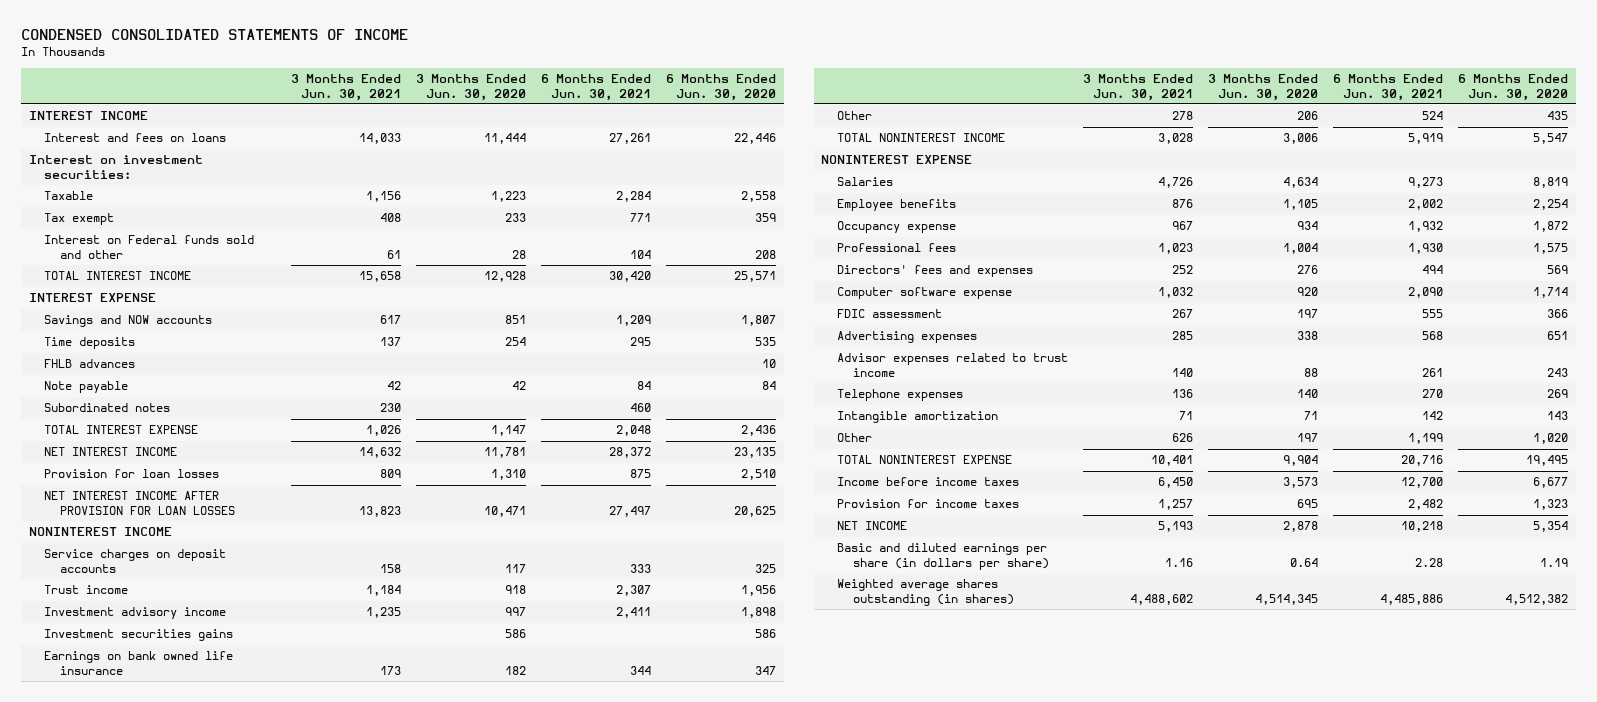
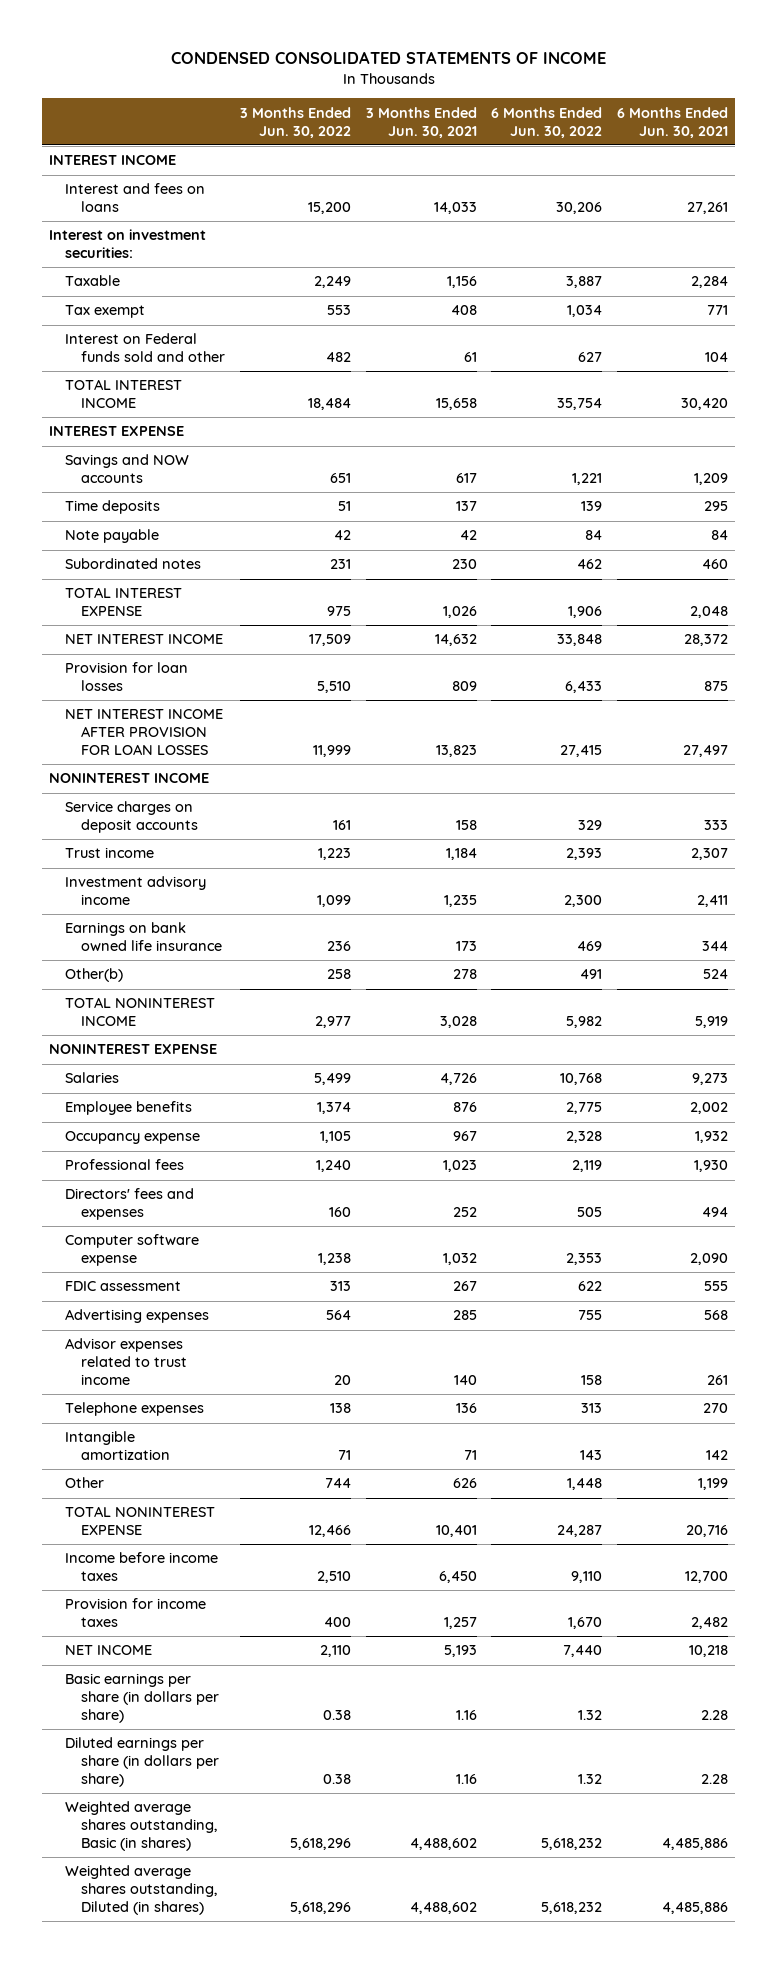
- | 3 Months Ended Jun. 30, 2021 | 3 Months Ended Jun. 30, 2020 | 6 Months Ended Jun. 30, 2021 | 6 Months Ended Jun. 30, 2020
+ | 3 Months Ended Jun. 30, 2022 | 3 Months Ended Jun. 30, 2021 | 6 Months Ended Jun. 30, 2022 | 6 Months Ended Jun. 30, 2021
- FHLB advances | | | | 10
- Investment securities gains | | 586 | | 586
- Other | 278 | 206 | 524 | 435
+ Other(b) | 258 | 278 | 491 | 524
- Basic and diluted earnings per share (in dollars per share) | 1.16 | 0.64 | 2.28 | 1.19
- Weighted average shares outstanding (in shares) | 4,488,602 | 4,514,345 | 4,485,886 | 4,512,382
+ Basic earnings per share (in dollars per share) | 0.38 | 1.16 | 1.32 | 2.28
+ Diluted earnings per share (in dollars per share) | 0.38 | 1.16 | 1.32 | 2.28
+ Weighted average shares outstanding, Basic (in shares) | 5,618,296 | 4,488,602 | 5,618,232 | 4,485,886
+ Weighted average shares outstanding, Diluted (in shares) | 5,618,296 | 4,488,602 | 5,618,232 | 4,485,886

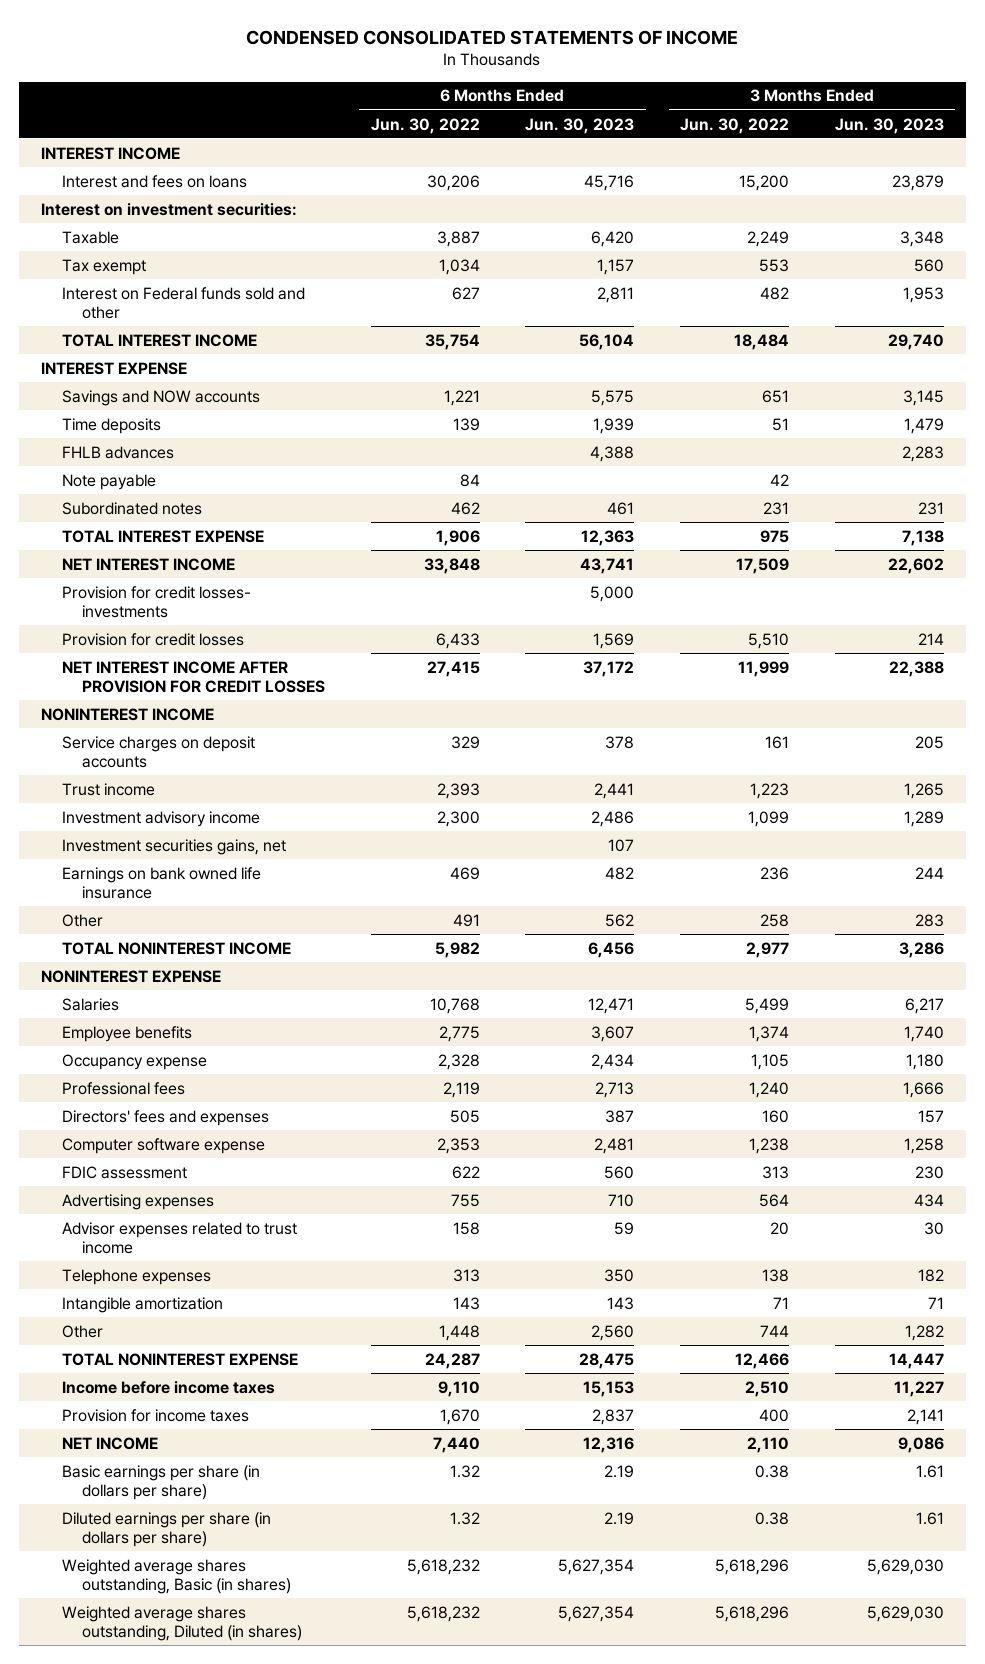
- | 3 Months Ended Jun. 30, 2022 | 3 Months Ended Jun. 30, 2021 | 6 Months Ended Jun. 30, 2022 | 6 Months Ended Jun. 30, 2021
+ | 6 Months Ended Jun. 30, 2022 | 6 Months Ended Jun. 30, 2023 | 3 Months Ended Jun. 30, 2022 | 3 Months Ended Jun. 30, 2023
+ FHLB advances | | 4,388 | | 2,283
- Provision for loan losses | 5,510 | 809 | 6,433 | 875
- NET INTEREST INCOME AFTER PROVISION FOR LOAN LOSSES | 11,999 | 13,823 | 27,415 | 27,497
+ Provision for credit losses- investments | | 5,000 | |
+ Provision for credit losses | 6,433 | 1,569 | 5,510 | 214
+ NET INTEREST INCOME AFTER PROVISION FOR CREDIT LOSSES | 27,415 | 37,172 | 11,999 | 22,388
+ Investment securities gains, net | | 107 | |
- Other(b) | 258 | 278 | 491 | 524
+ Other | 491 | 562 | 258 | 283

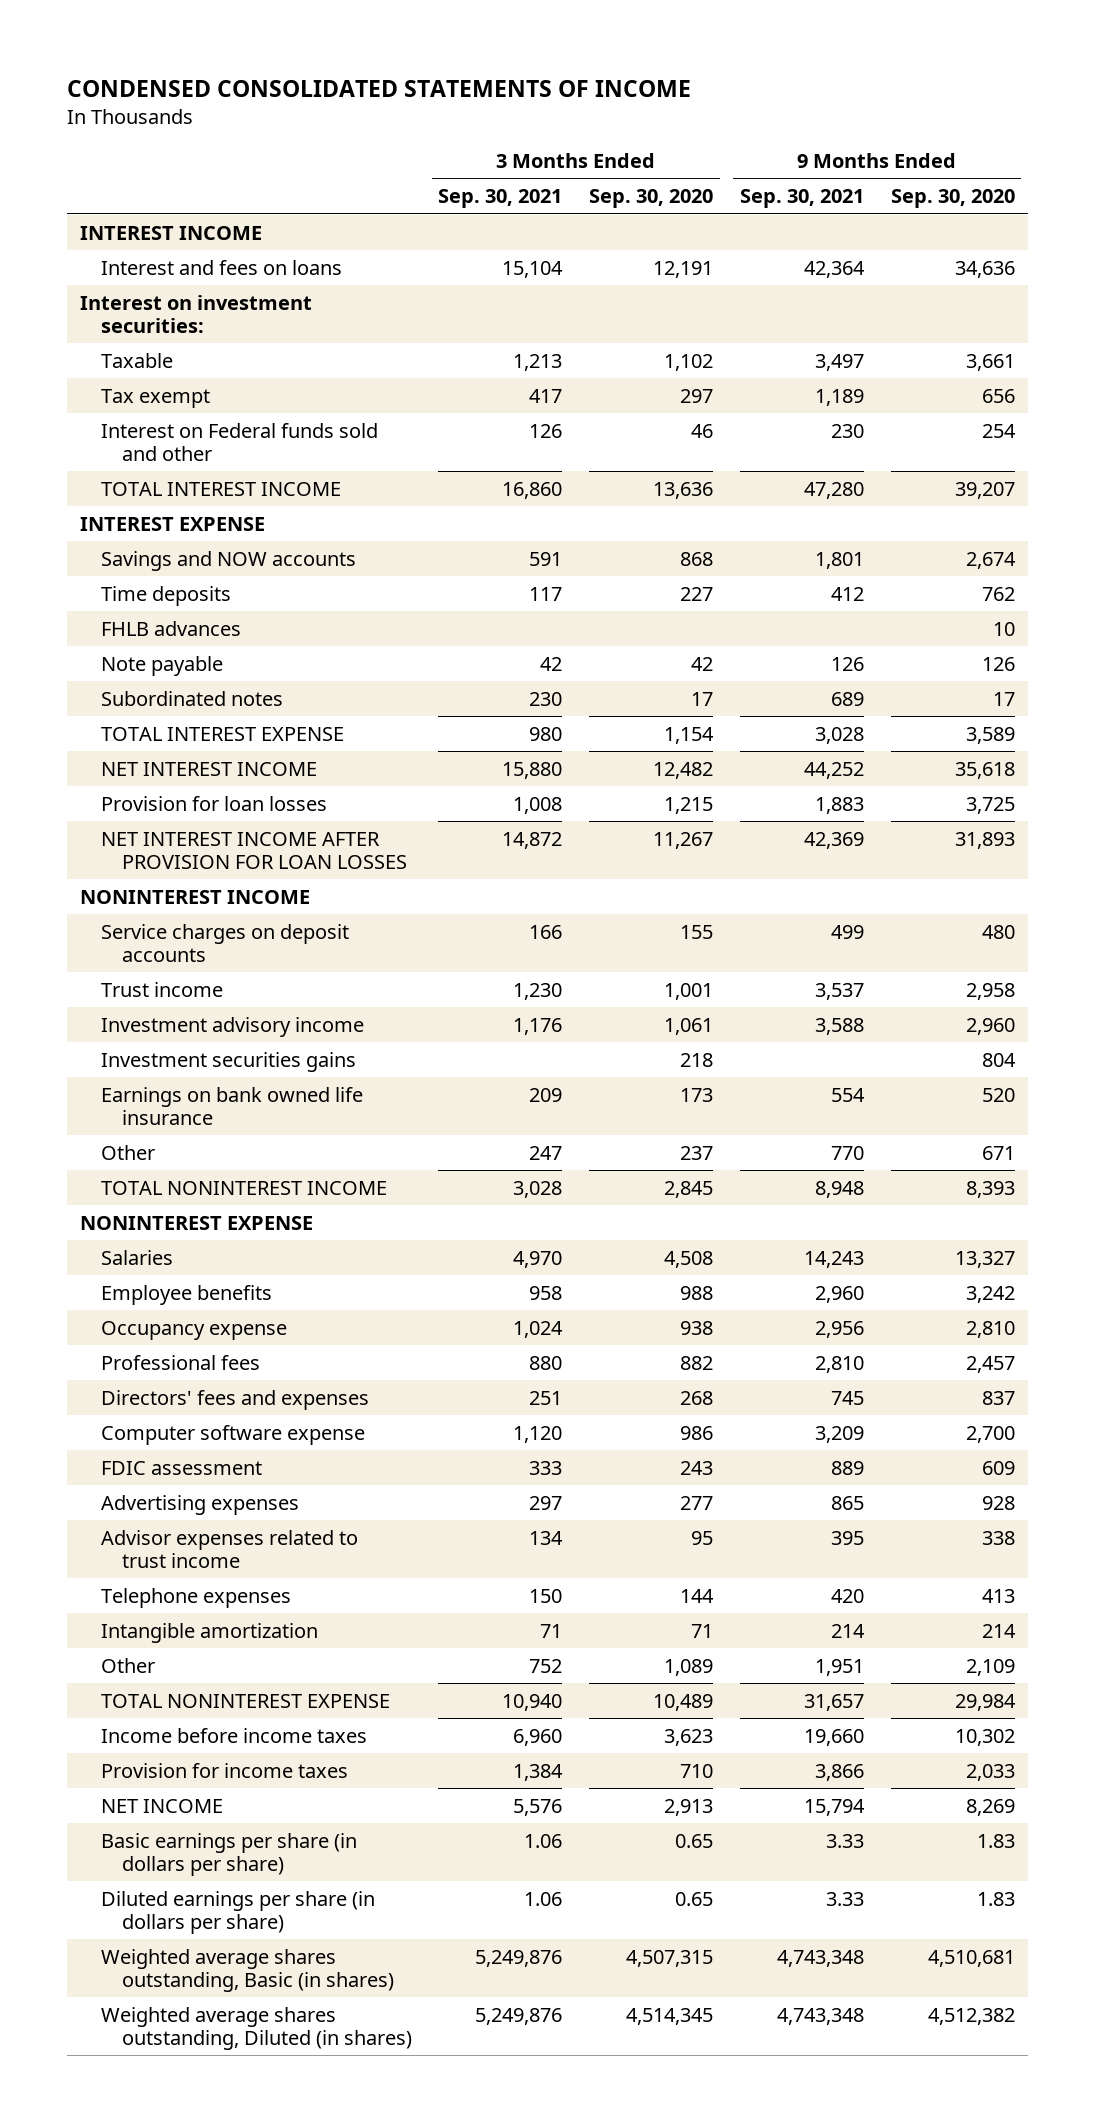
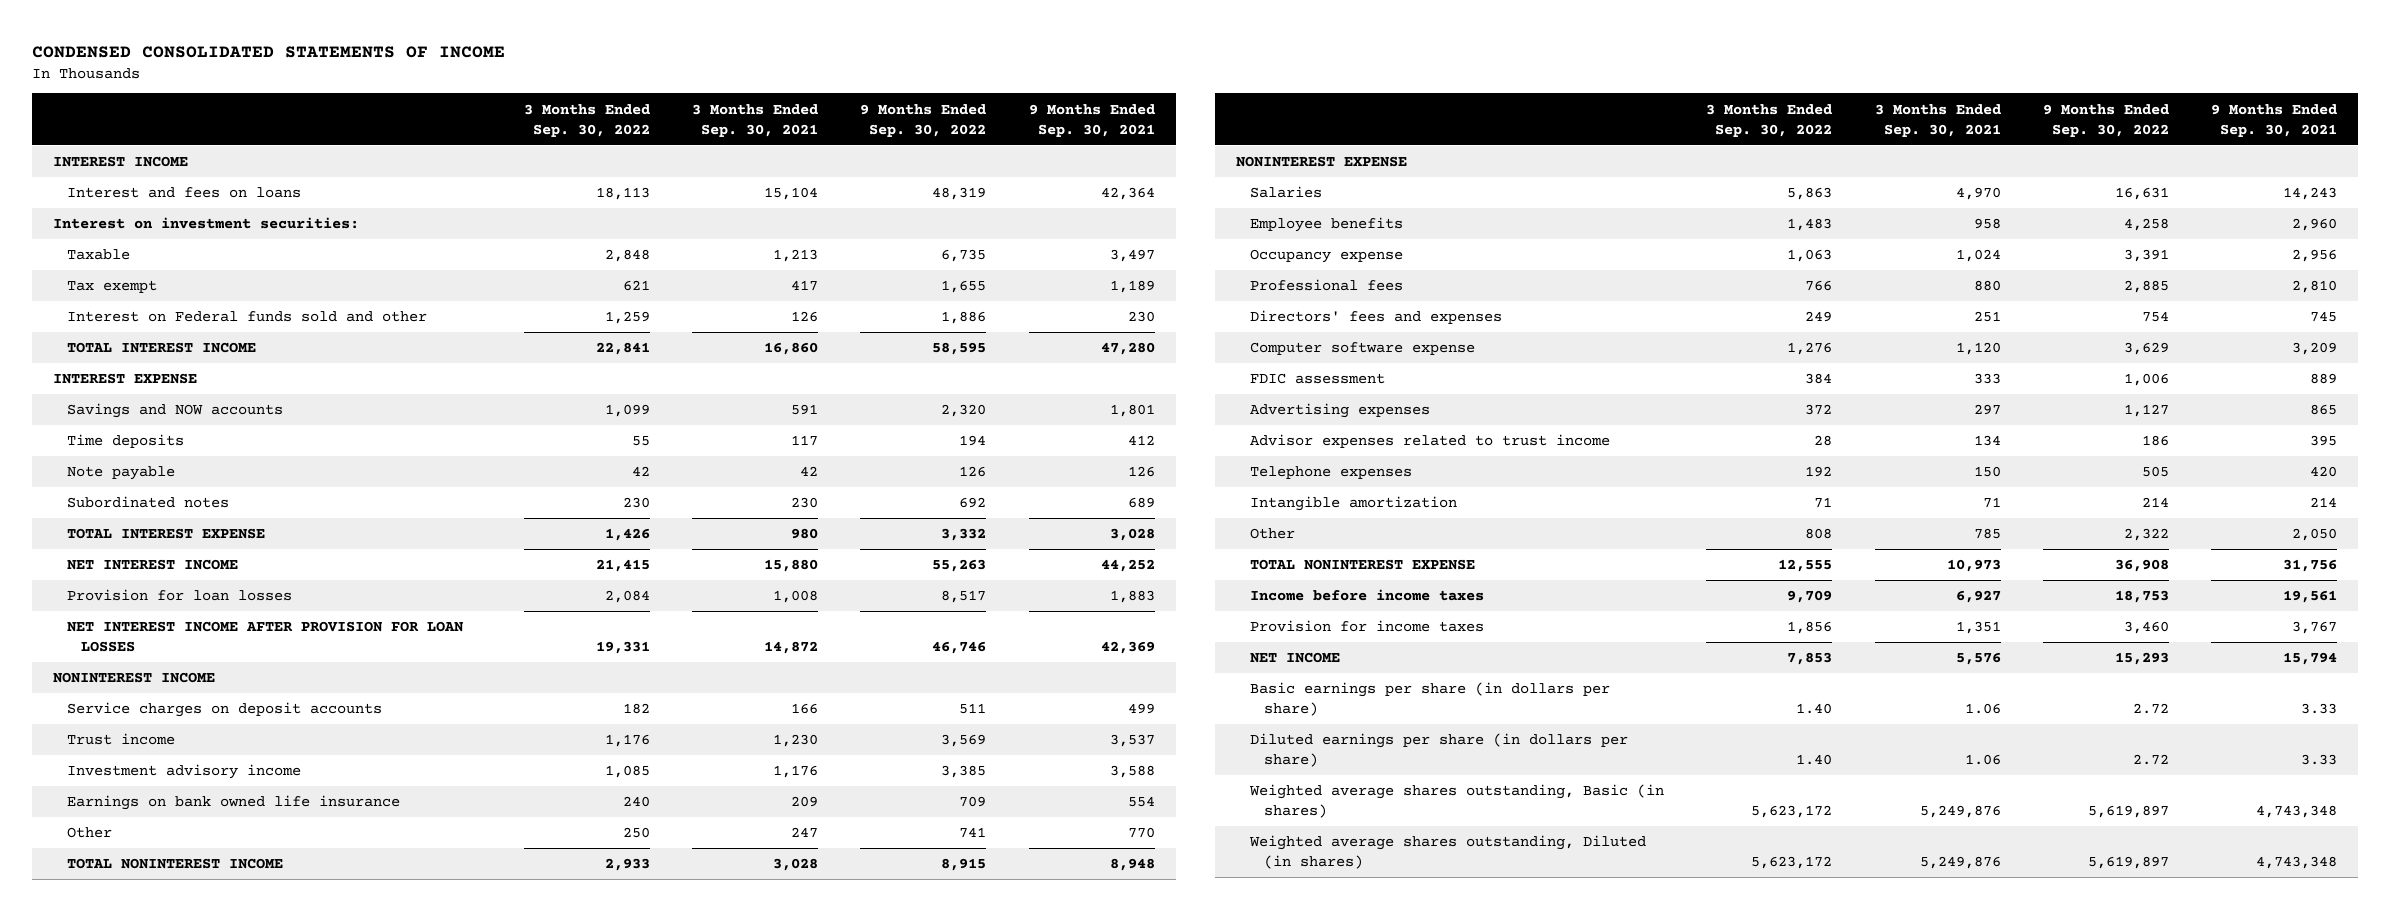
- | 3 Months Ended Sep. 30, 2021 | 3 Months Ended Sep. 30, 2020 | 9 Months Ended Sep. 30, 2021 | 9 Months Ended Sep. 30, 2020
+ | 3 Months Ended Sep. 30, 2022 | 3 Months Ended Sep. 30, 2021 | 9 Months Ended Sep. 30, 2022 | 9 Months Ended Sep. 30, 2021
- FHLB advances | | | | 10
- Investment securities gains | | 218 | | 804
- Other | 752 | 1,089 | 1,951 | 2,109
- TOTAL NONINTEREST EXPENSE | 10,940 | 10,489 | 31,657 | 29,984
- Income before income taxes | 6,960 | 3,623 | 19,660 | 10,302
- Provision for income taxes | 1,384 | 710 | 3,866 | 2,033
+ Other | 808 | 785 | 2,322 | 2,050
+ TOTAL NONINTEREST EXPENSE | 12,555 | 10,973 | 36,908 | 31,756
+ Income before income taxes | 9,709 | 6,927 | 18,753 | 19,561
+ Provision for income taxes | 1,856 | 1,351 | 3,460 | 3,767

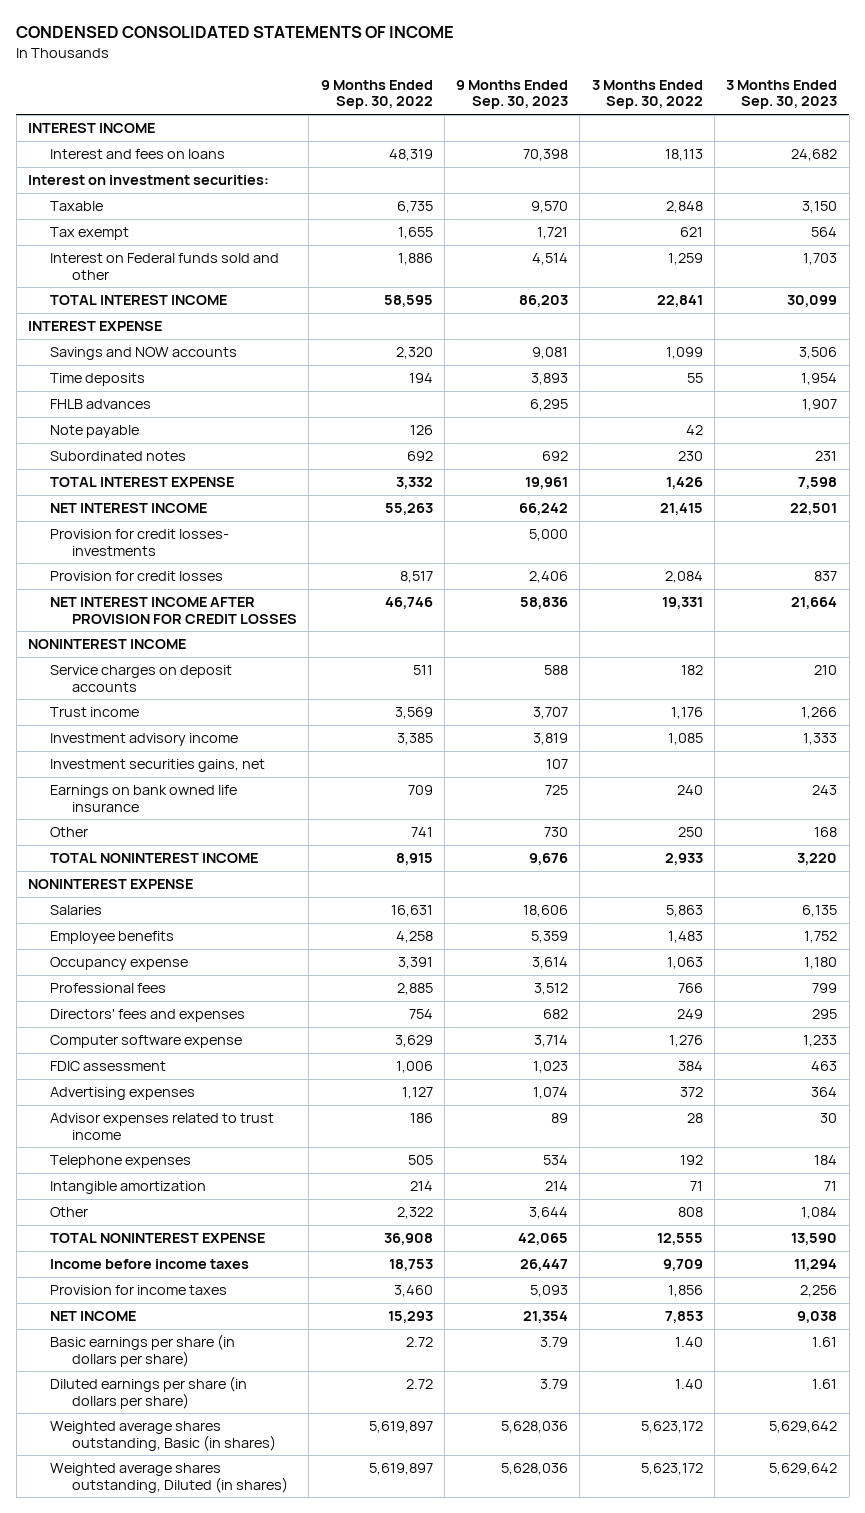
- | 3 Months Ended Sep. 30, 2022 | 3 Months Ended Sep. 30, 2021 | 9 Months Ended Sep. 30, 2022 | 9 Months Ended Sep. 30, 2021
+ | 9 Months Ended Sep. 30, 2022 | 9 Months Ended Sep. 30, 2023 | 3 Months Ended Sep. 30, 2022 | 3 Months Ended Sep. 30, 2023
+ FHLB advances | | 6,295 | | 1,907
- Provision for loan losses | 2,084 | 1,008 | 8,517 | 1,883
- NET INTEREST INCOME AFTER PROVISION FOR LOAN LOSSES | 19,331 | 14,872 | 46,746 | 42,369
+ Provision for credit losses- investments | | 5,000 | |
+ Provision for credit losses | 8,517 | 2,406 | 2,084 | 837
+ NET INTEREST INCOME AFTER PROVISION FOR CREDIT LOSSES | 46,746 | 58,836 | 19,331 | 21,664
+ Investment securities gains, net | | 107 | |

